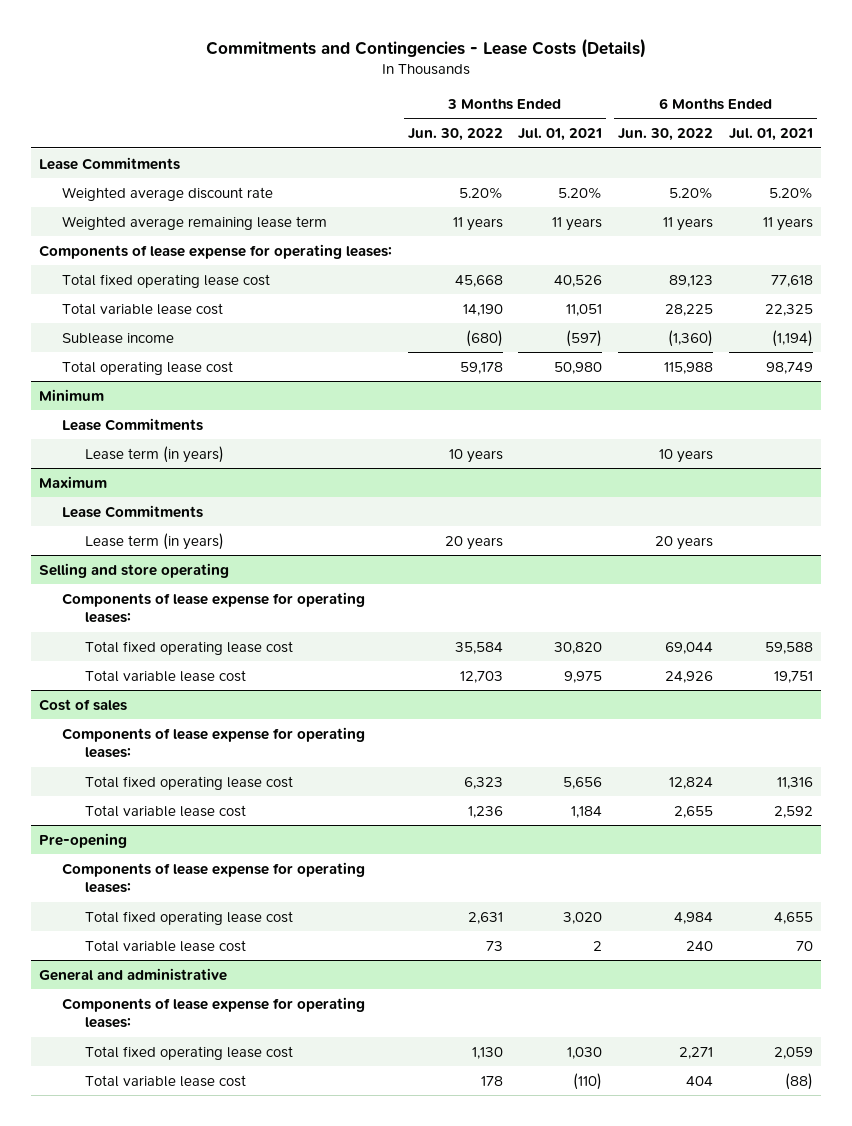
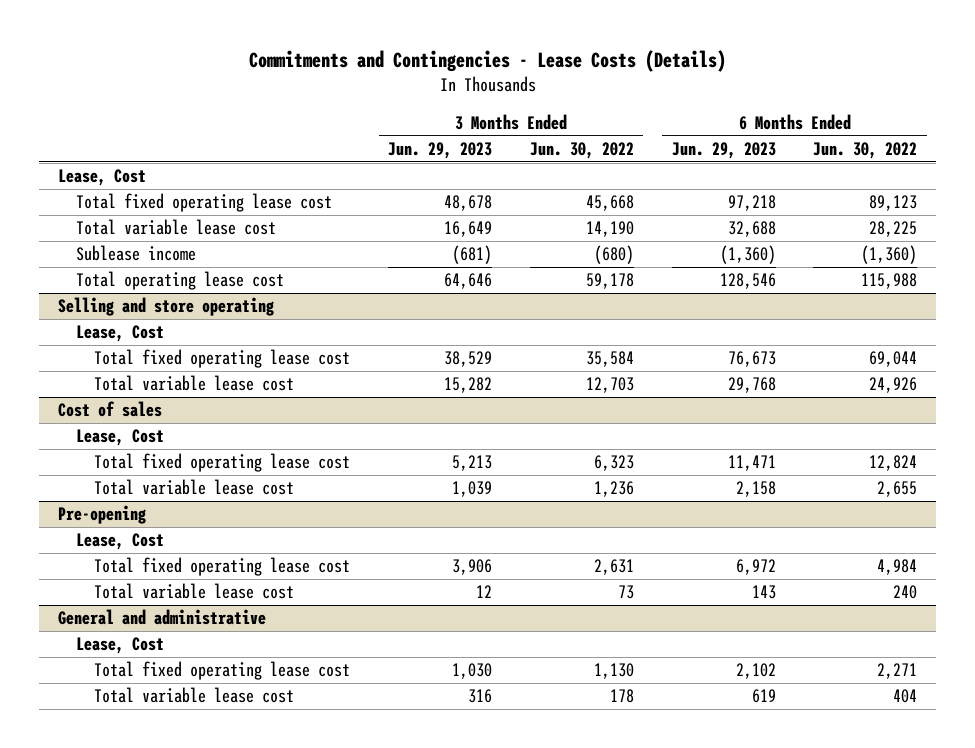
- | 3 Months Ended Jun. 30, 2022 | 3 Months Ended Jul. 01, 2021 | 6 Months Ended Jun. 30, 2022 | 6 Months Ended Jul. 01, 2021
+ | 3 Months Ended Jun. 29, 2023 | 3 Months Ended Jun. 30, 2022 | 6 Months Ended Jun. 29, 2023 | 6 Months Ended Jun. 30, 2022
- Lease Commitments
- Weighted average discount rate | 5.20% | 5.20% | 5.20% | 5.20%
- Weighted average remaining lease term | 11 years | 11 years | 11 years | 11 years
- Components of lease expense for operating leases:
+ Lease, Cost
- Minimum
- Lease Commitments
- Lease term (in years) | 10 years | | 10 years |
- Maximum
- Lease Commitments
- Lease term (in years) | 20 years | | 20 years |
@ Selling and store operating
- Components of lease expense for operating leases:
+ Lease, Cost
@ Cost of sales
- Components of lease expense for operating leases:
+ Lease, Cost
@ Pre-opening
- Components of lease expense for operating leases:
+ Lease, Cost
@ General and administrative
- Components of lease expense for operating leases:
+ Lease, Cost

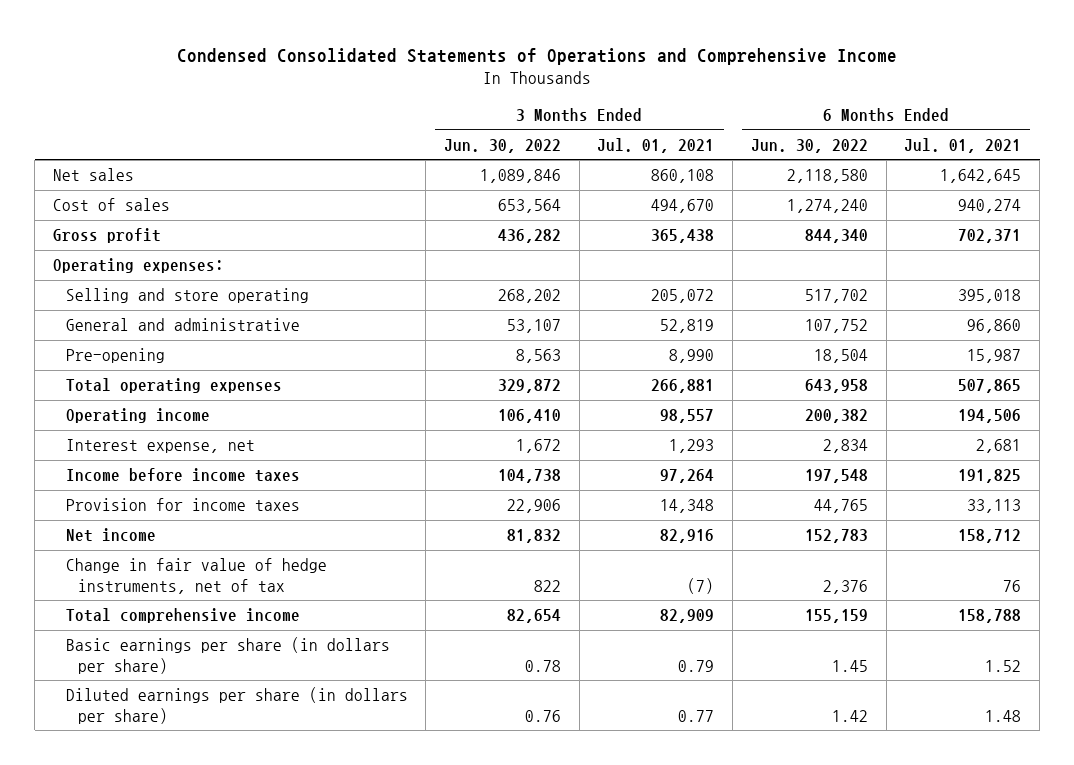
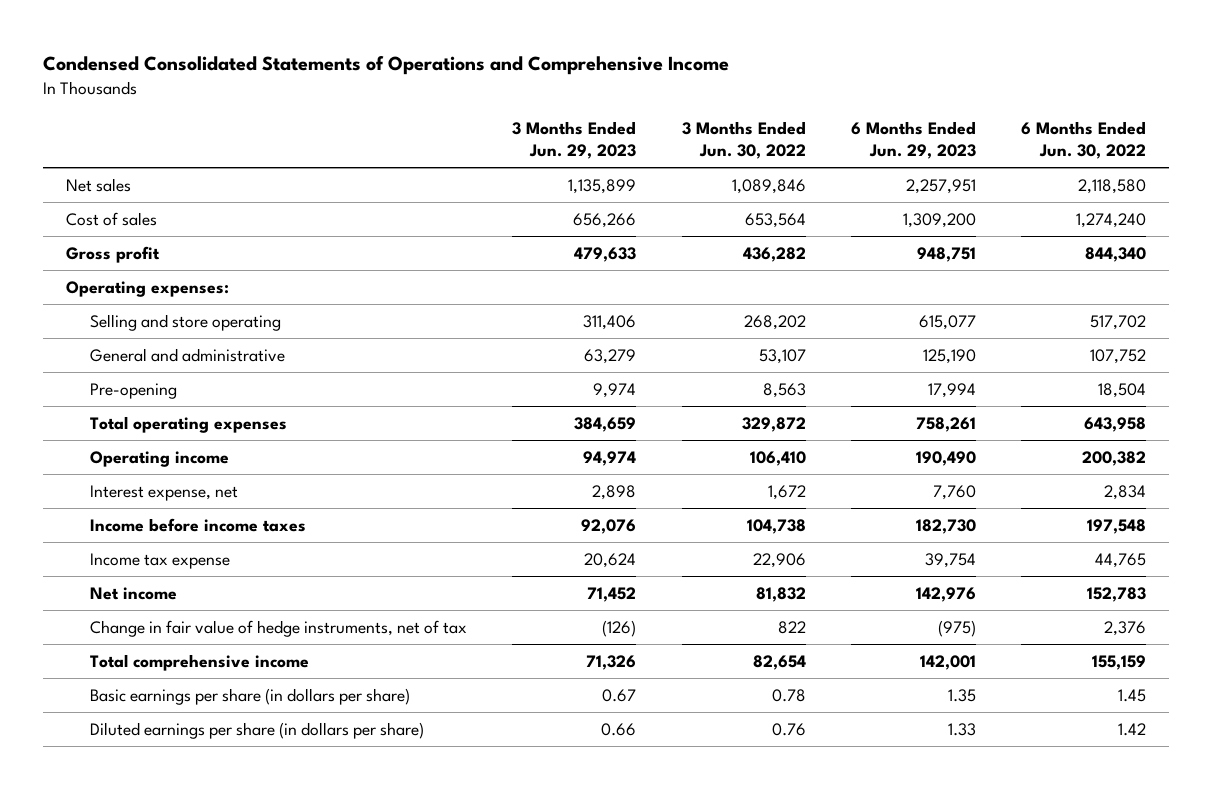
- | 3 Months Ended Jun. 30, 2022 | 3 Months Ended Jul. 01, 2021 | 6 Months Ended Jun. 30, 2022 | 6 Months Ended Jul. 01, 2021
+ | 3 Months Ended Jun. 29, 2023 | 3 Months Ended Jun. 30, 2022 | 6 Months Ended Jun. 29, 2023 | 6 Months Ended Jun. 30, 2022
- Provision for income taxes | 22,906 | 14,348 | 44,765 | 33,113
+ Income tax expense | 20,624 | 22,906 | 39,754 | 44,765

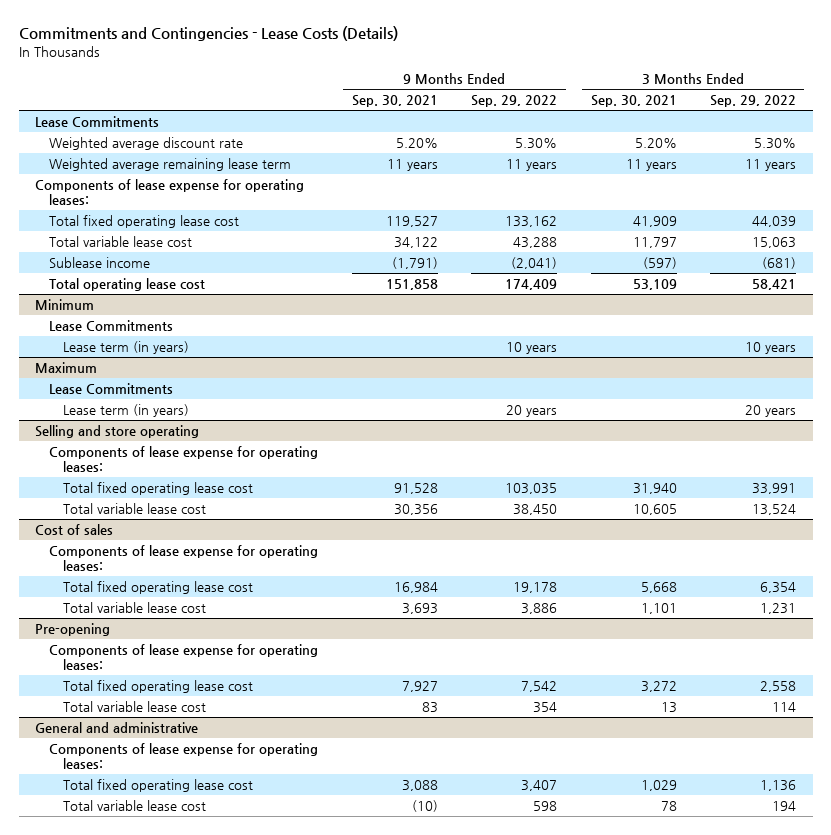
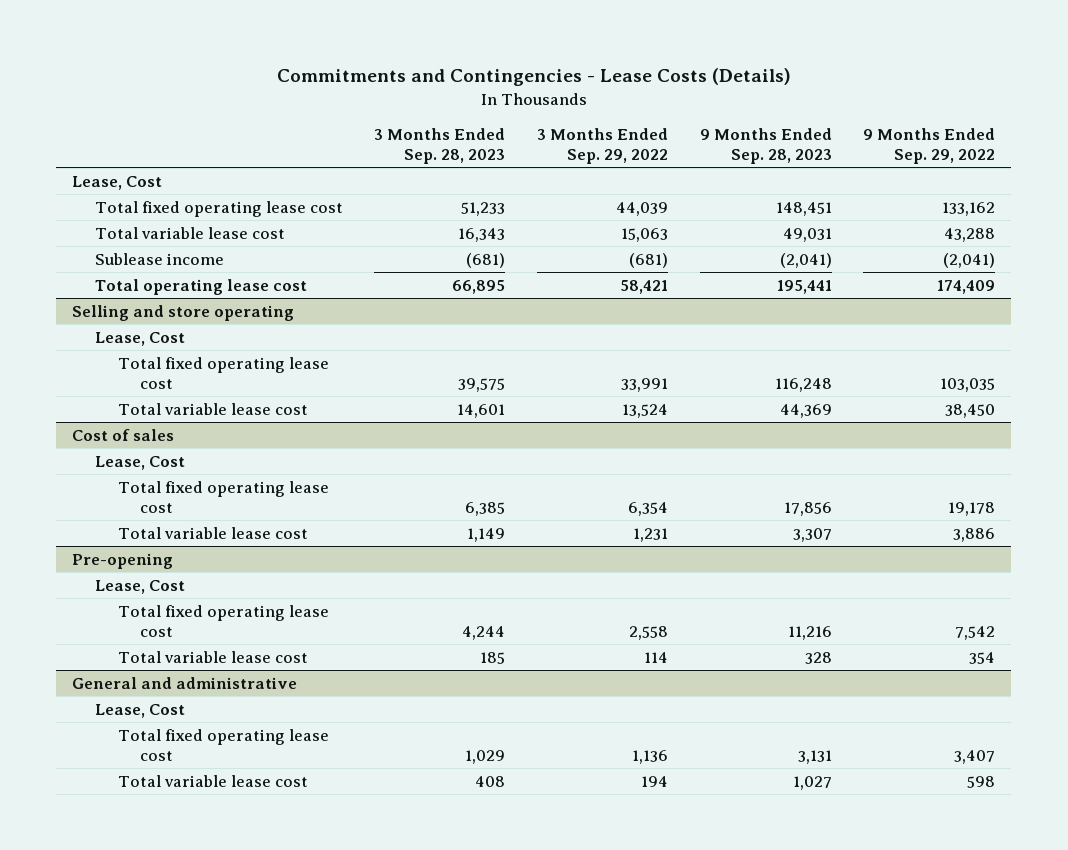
- | 9 Months Ended Sep. 30, 2021 | 9 Months Ended Sep. 29, 2022 | 3 Months Ended Sep. 30, 2021 | 3 Months Ended Sep. 29, 2022
+ | 3 Months Ended Sep. 28, 2023 | 3 Months Ended Sep. 29, 2022 | 9 Months Ended Sep. 28, 2023 | 9 Months Ended Sep. 29, 2022
- Lease Commitments
- Weighted average discount rate | 5.20% | 5.30% | 5.20% | 5.30%
- Weighted average remaining lease term | 11 years | 11 years | 11 years | 11 years
- Components of lease expense for operating leases:
+ Lease, Cost
- Minimum
- Lease Commitments
- Lease term (in years) | | 10 years | | 10 years
- Maximum
- Lease Commitments
- Lease term (in years) | | 20 years | | 20 years
@ Selling and store operating
- Components of lease expense for operating leases:
+ Lease, Cost
@ Cost of sales
- Components of lease expense for operating leases:
+ Lease, Cost
@ Pre-opening
- Components of lease expense for operating leases:
+ Lease, Cost
@ General and administrative
- Components of lease expense for operating leases:
+ Lease, Cost

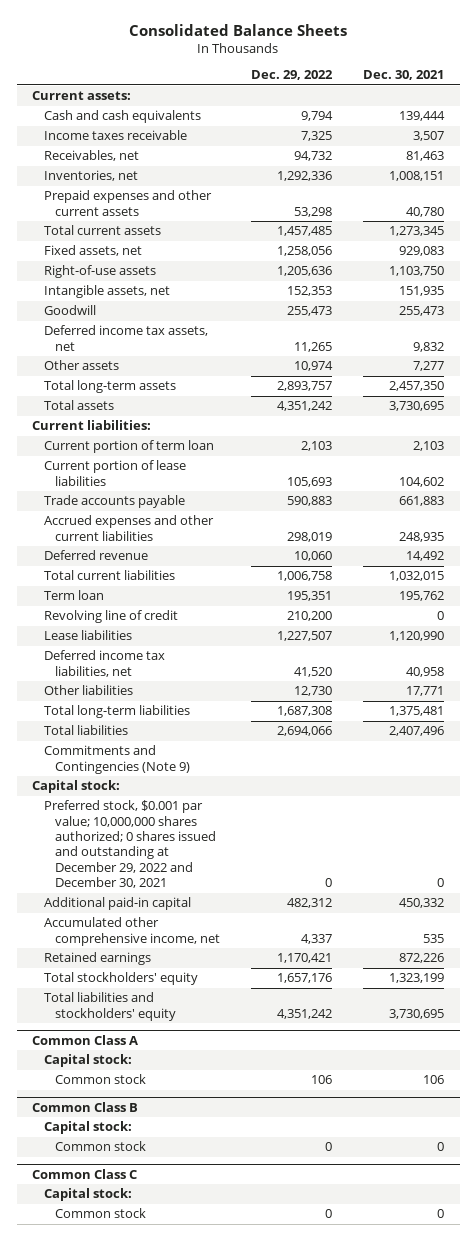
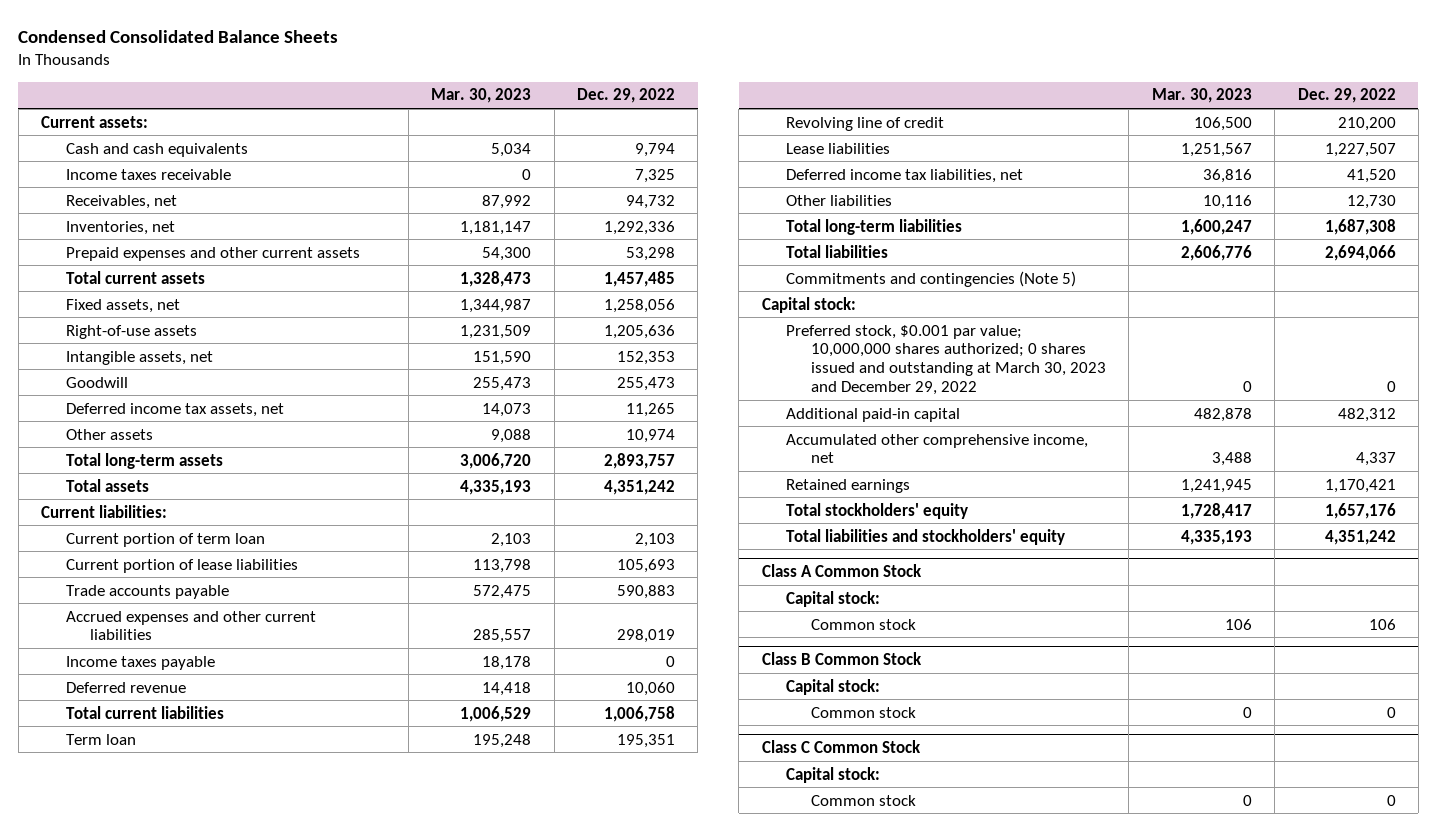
- Consolidated Balance Sheets
+ Condensed Consolidated Balance Sheets
- | Dec. 29, 2022 | Dec. 30, 2021
+ | Mar. 30, 2023 | Dec. 29, 2022
+ Income taxes payable | 18,178 | 0
- Commitments and Contingencies (Note 9)
+ Commitments and contingencies (Note 5)
- Preferred stock, $0.001 par value; 10,000,000 shares authorized; 0 shares issued and outstanding at December 29, 2022 and December 30, 2021 | 0 | 0
+ Preferred stock, $0.001 par value; 10,000,000 shares authorized; 0 shares issued and outstanding at March 30, 2023 and December 29, 2022 | 0 | 0
- Common Class A
+ Class A Common Stock
- Common Class B
+ Class B Common Stock
- Common Class C
+ Class C Common Stock

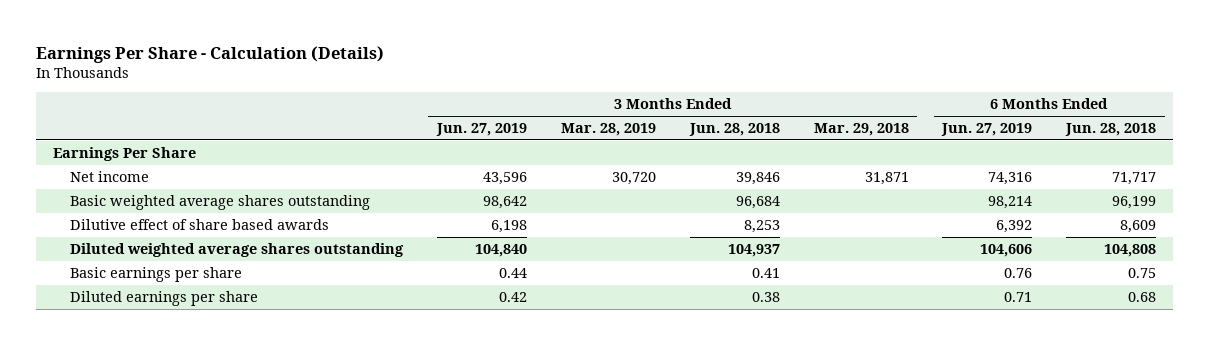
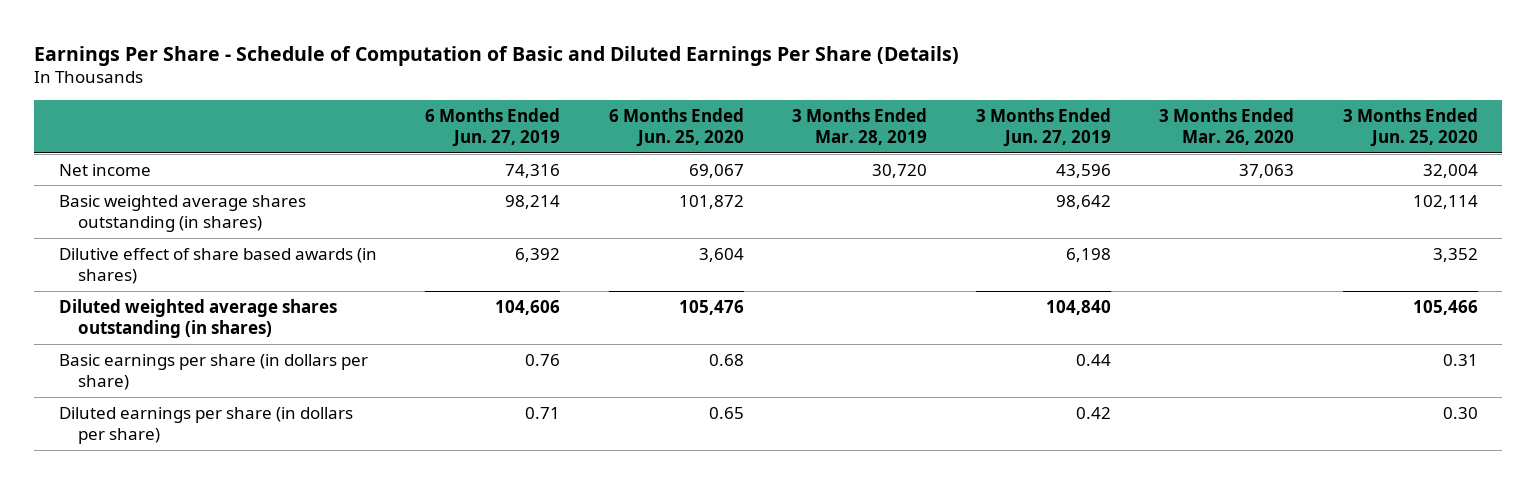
- Earnings Per Share - Calculation (Details)
+ Earnings Per Share - Schedule of Computation of Basic and Diluted Earnings Per Share (Details)
- | 3 Months Ended Jun. 27, 2019 | 3 Months Ended Mar. 28, 2019 | 3 Months Ended Jun. 28, 2018 | 3 Months Ended Mar. 29, 2018 | 6 Months Ended Jun. 27, 2019 | 6 Months Ended Jun. 28, 2018
+ | 6 Months Ended Jun. 27, 2019 | 6 Months Ended Jun. 25, 2020 | 3 Months Ended Mar. 28, 2019 | 3 Months Ended Jun. 27, 2019 | 3 Months Ended Mar. 26, 2020 | 3 Months Ended Jun. 25, 2020
- Earnings Per Share
- Basic weighted average shares outstanding | 98,642 | | 96,684 | | 98,214 | 96,199
- Dilutive effect of share based awards | 6,198 | | 8,253 | | 6,392 | 8,609
- Diluted weighted average shares outstanding | 104,840 | | 104,937 | | 104,606 | 104,808
- Basic earnings per share | 0.44 | | 0.41 | | 0.76 | 0.75
- Diluted earnings per share | 0.42 | | 0.38 | | 0.71 | 0.68
+ Basic weighted average shares outstanding (in shares) | 98,214 | 101,872 | | 98,642 | | 102,114
+ Dilutive effect of share based awards (in shares) | 6,392 | 3,604 | | 6,198 | | 3,352
+ Diluted weighted average shares outstanding (in shares) | 104,606 | 105,476 | | 104,840 | | 105,466
+ Basic earnings per share (in dollars per share) | 0.76 | 0.68 | | 0.44 | | 0.31
+ Diluted earnings per share (in dollars per share) | 0.71 | 0.65 | | 0.42 | | 0.30

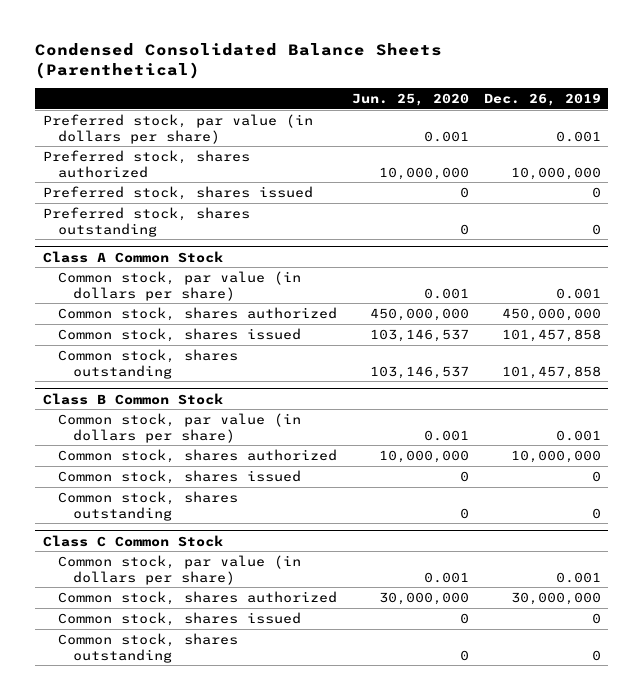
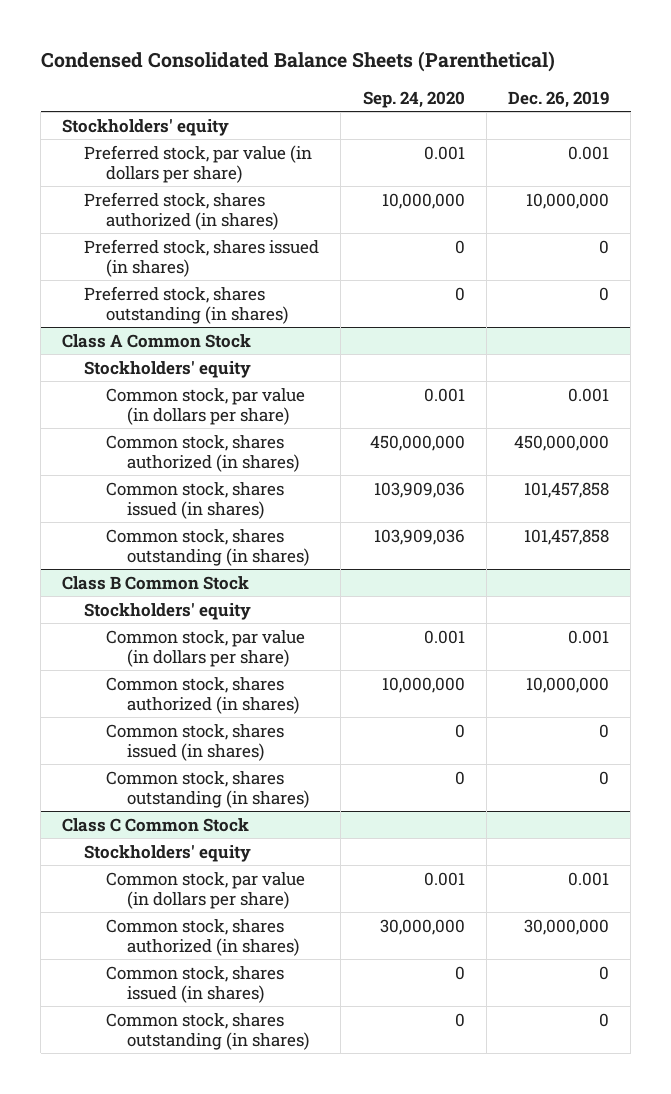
- | Jun. 25, 2020 | Dec. 26, 2019
+ | Sep. 24, 2020 | Dec. 26, 2019
+ Stockholders' equity
- Preferred stock, shares authorized | 10,000,000 | 10,000,000
- Preferred stock, shares issued | 0 | 0
- Preferred stock, shares outstanding | 0 | 0
+ Preferred stock, shares authorized (in shares) | 10,000,000 | 10,000,000
+ Preferred stock, shares issued (in shares) | 0 | 0
+ Preferred stock, shares outstanding (in shares) | 0 | 0
@ Class A Common Stock
+ Stockholders' equity
- Common stock, shares authorized | 450,000,000 | 450,000,000
- Common stock, shares issued | 103,146,537 | 101,457,858
- Common stock, shares outstanding | 103,146,537 | 101,457,858
+ Common stock, shares authorized (in shares) | 450,000,000 | 450,000,000
+ Common stock, shares issued (in shares) | 103,909,036 | 101,457,858
+ Common stock, shares outstanding (in shares) | 103,909,036 | 101,457,858
@ Class B Common Stock
+ Stockholders' equity
- Common stock, shares authorized | 10,000,000 | 10,000,000
- Common stock, shares issued | 0 | 0
- Common stock, shares outstanding | 0 | 0
+ Common stock, shares authorized (in shares) | 10,000,000 | 10,000,000
+ Common stock, shares issued (in shares) | 0 | 0
+ Common stock, shares outstanding (in shares) | 0 | 0
@ Class C Common Stock
+ Stockholders' equity
- Common stock, shares authorized | 30,000,000 | 30,000,000
- Common stock, shares issued | 0 | 0
- Common stock, shares outstanding | 0 | 0
+ Common stock, shares authorized (in shares) | 30,000,000 | 30,000,000
+ Common stock, shares issued (in shares) | 0 | 0
+ Common stock, shares outstanding (in shares) | 0 | 0

